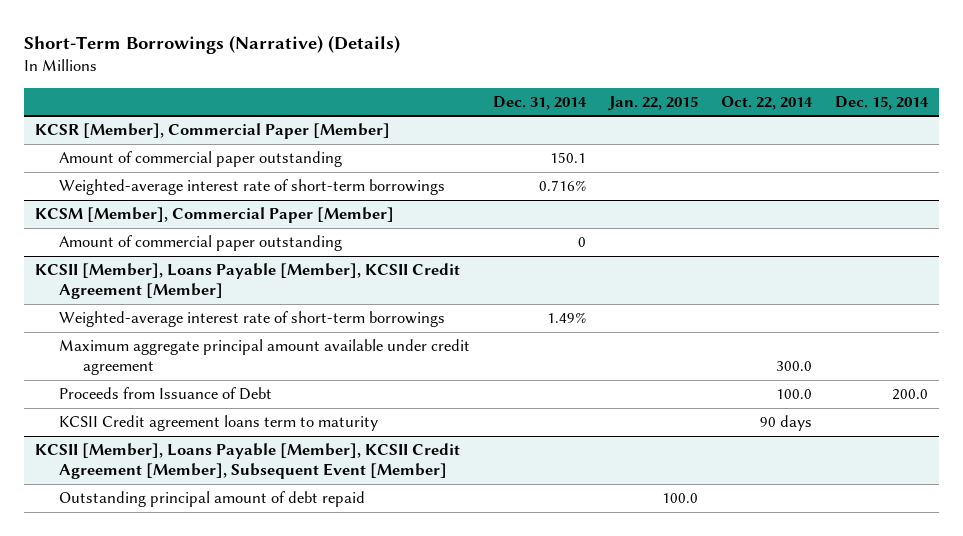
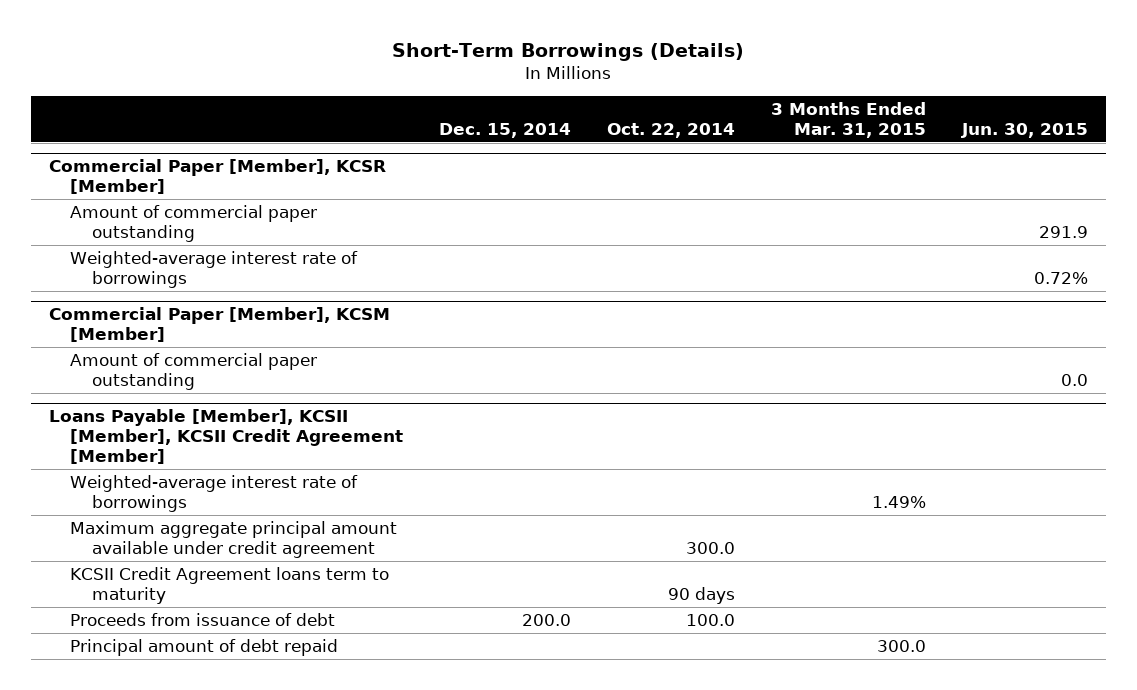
- Short-Term Borrowings (Narrative) (Details)
+ Short-Term Borrowings (Details)
- | Dec. 31, 2014 | Jan. 22, 2015 | Oct. 22, 2014 | Dec. 15, 2014
+ | Dec. 15, 2014 | Oct. 22, 2014 | 3 Months Ended Mar. 31, 2015 | Jun. 30, 2015
- KCSR [Member], Commercial Paper [Member]
+ Commercial Paper [Member], KCSR [Member]
- Weighted-average interest rate of short-term borrowings | 0.716% | | |
- KCSM [Member], Commercial Paper [Member]
+ Weighted-average interest rate of borrowings | | | | 0.72%
+ Commercial Paper [Member], KCSM [Member]
- KCSII [Member], Loans Payable [Member], KCSII Credit Agreement [Member]
- Weighted-average interest rate of short-term borrowings | 1.49% | | |
+ Loans Payable [Member], KCSII [Member], KCSII Credit Agreement [Member]
+ Weighted-average interest rate of borrowings | | | 1.49% |
- Proceeds from Issuance of Debt | | | 100.0 | 200.0
- KCSII Credit agreement loans term to maturity | | | 90 days |
- KCSII [Member], Loans Payable [Member], KCSII Credit Agreement [Member], Subsequent Event [Member]
- Outstanding principal amount of debt repaid | | 100.0 | |
+ KCSII Credit Agreement loans term to maturity | | 90 days | |
+ Proceeds from issuance of debt | 200.0 | 100.0 | |
+ Principal amount of debt repaid | | | 300.0 |

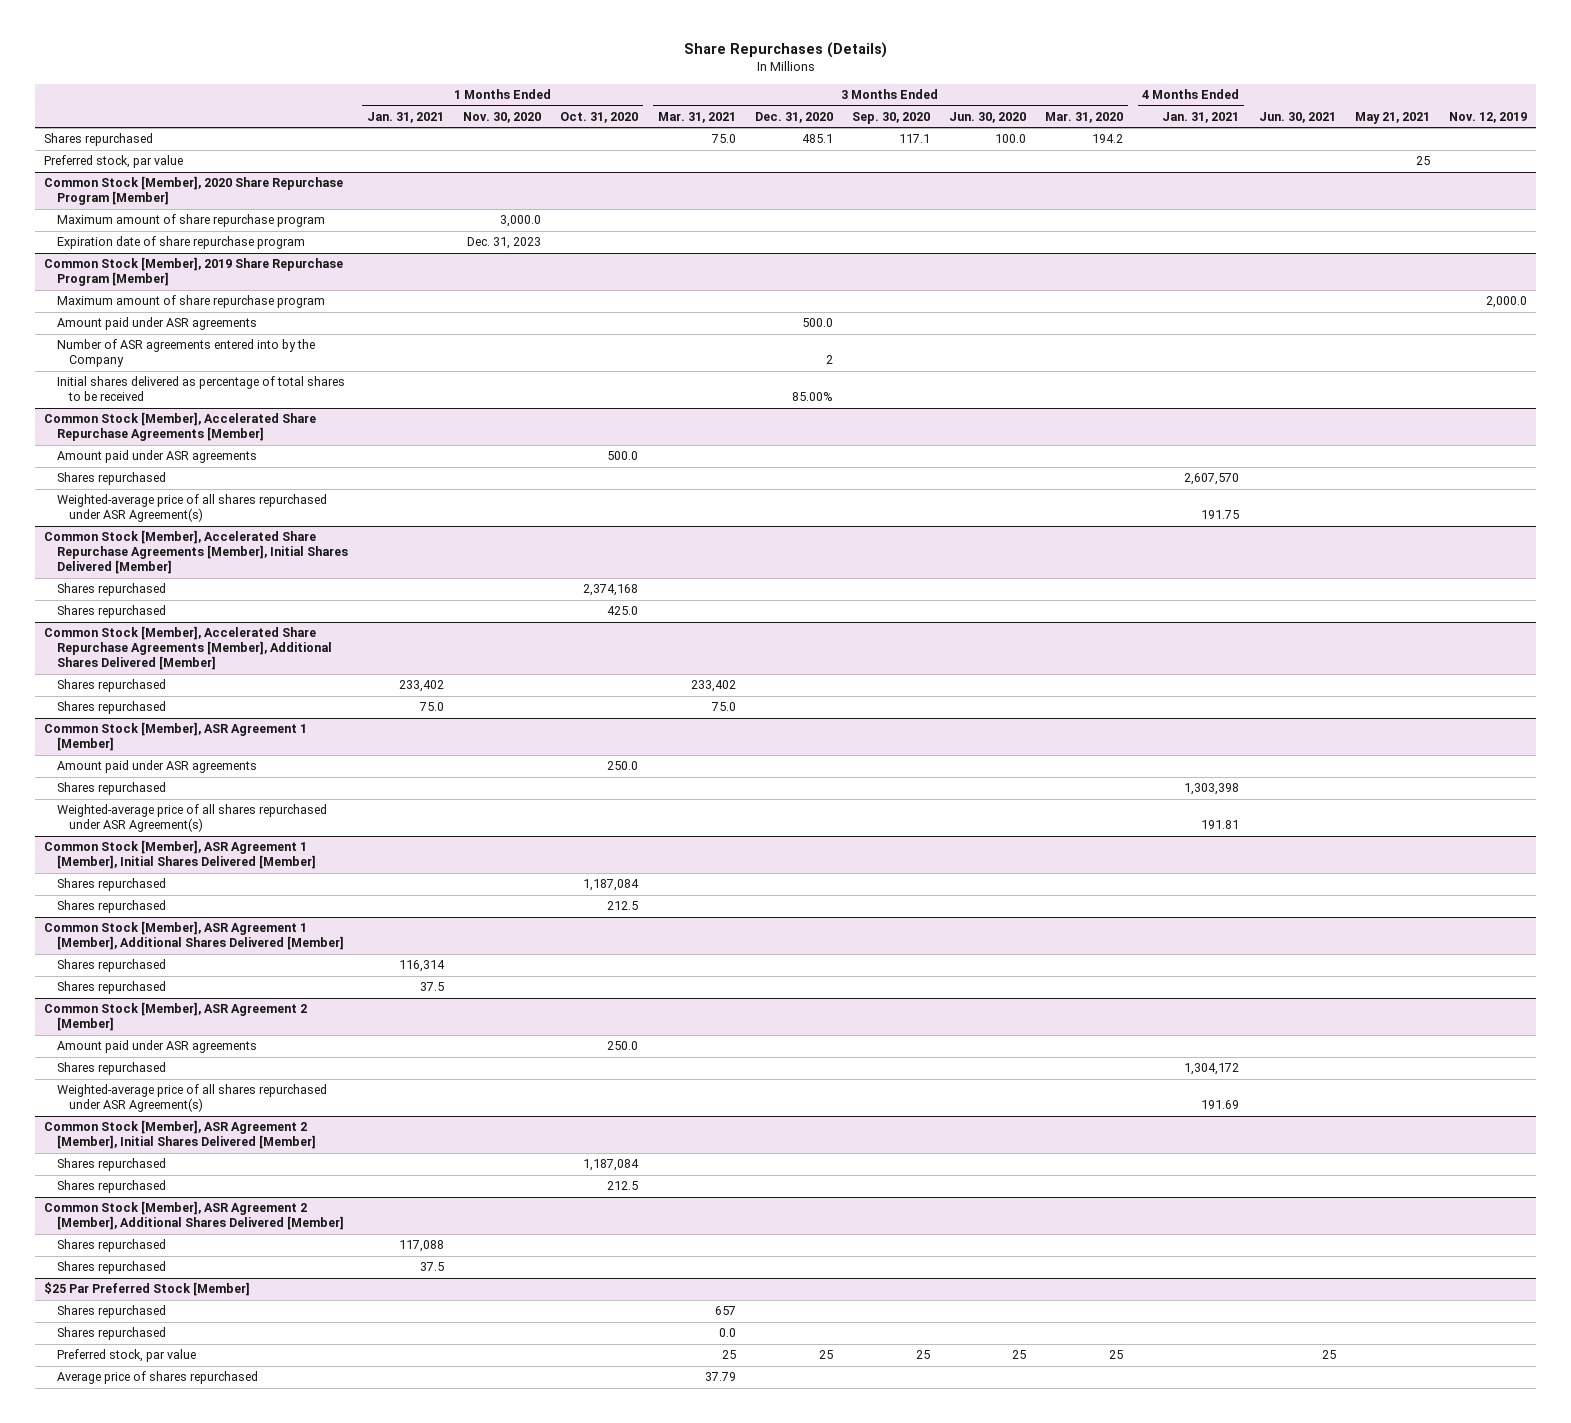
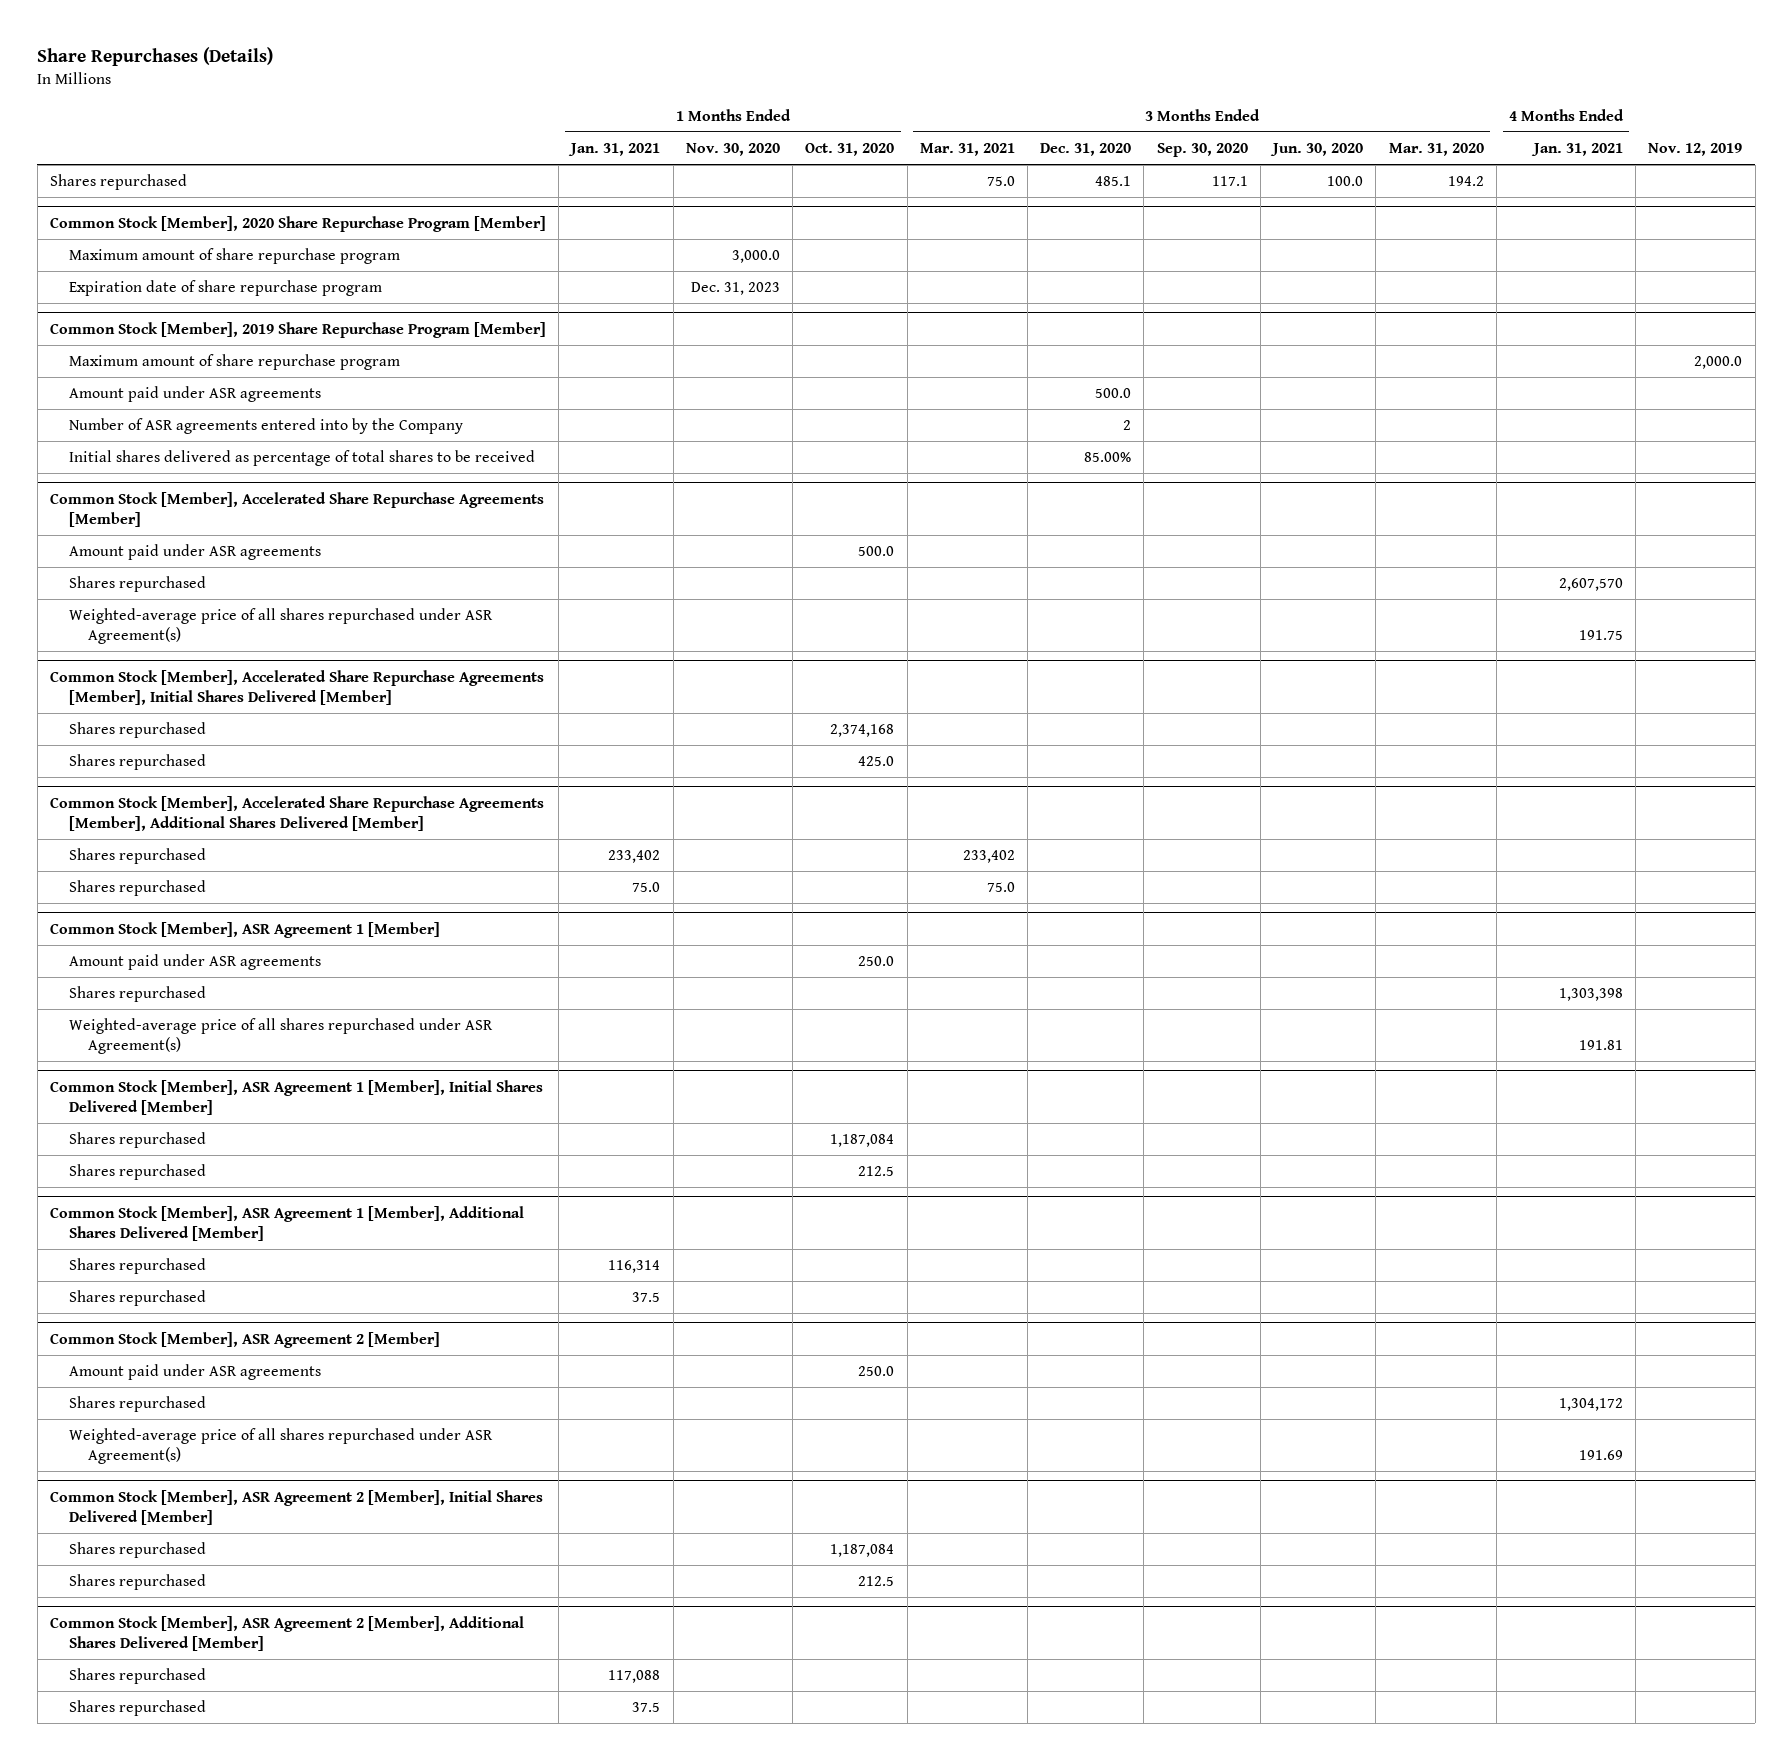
- | 1 Months Ended Jan. 31, 2021 | 1 Months Ended Nov. 30, 2020 | 1 Months Ended Oct. 31, 2020 | 3 Months Ended Mar. 31, 2021 | 3 Months Ended Dec. 31, 2020 | 3 Months Ended Sep. 30, 2020 | 3 Months Ended Jun. 30, 2020 | 3 Months Ended Mar. 31, 2020 | 4 Months Ended Jan. 31, 2021 | Jun. 30, 2021 | May 21, 2021 | Nov. 12, 2019
+ | 1 Months Ended Jan. 31, 2021 | 1 Months Ended Nov. 30, 2020 | 1 Months Ended Oct. 31, 2020 | 3 Months Ended Mar. 31, 2021 | 3 Months Ended Dec. 31, 2020 | 3 Months Ended Sep. 30, 2020 | 3 Months Ended Jun. 30, 2020 | 3 Months Ended Mar. 31, 2020 | 4 Months Ended Jan. 31, 2021 | Nov. 12, 2019
- Preferred stock, par value | | | | | | | | | | | 25 |
- $25 Par Preferred Stock [Member]
- Shares repurchased | | | | 657 | | | | | | | |
- Shares repurchased | | | | 0.0 | | | | | | | |
- Preferred stock, par value | | | | 25 | 25 | 25 | 25 | 25 | | 25 | |
- Average price of shares repurchased | | | | 37.79 | | | | | | | |

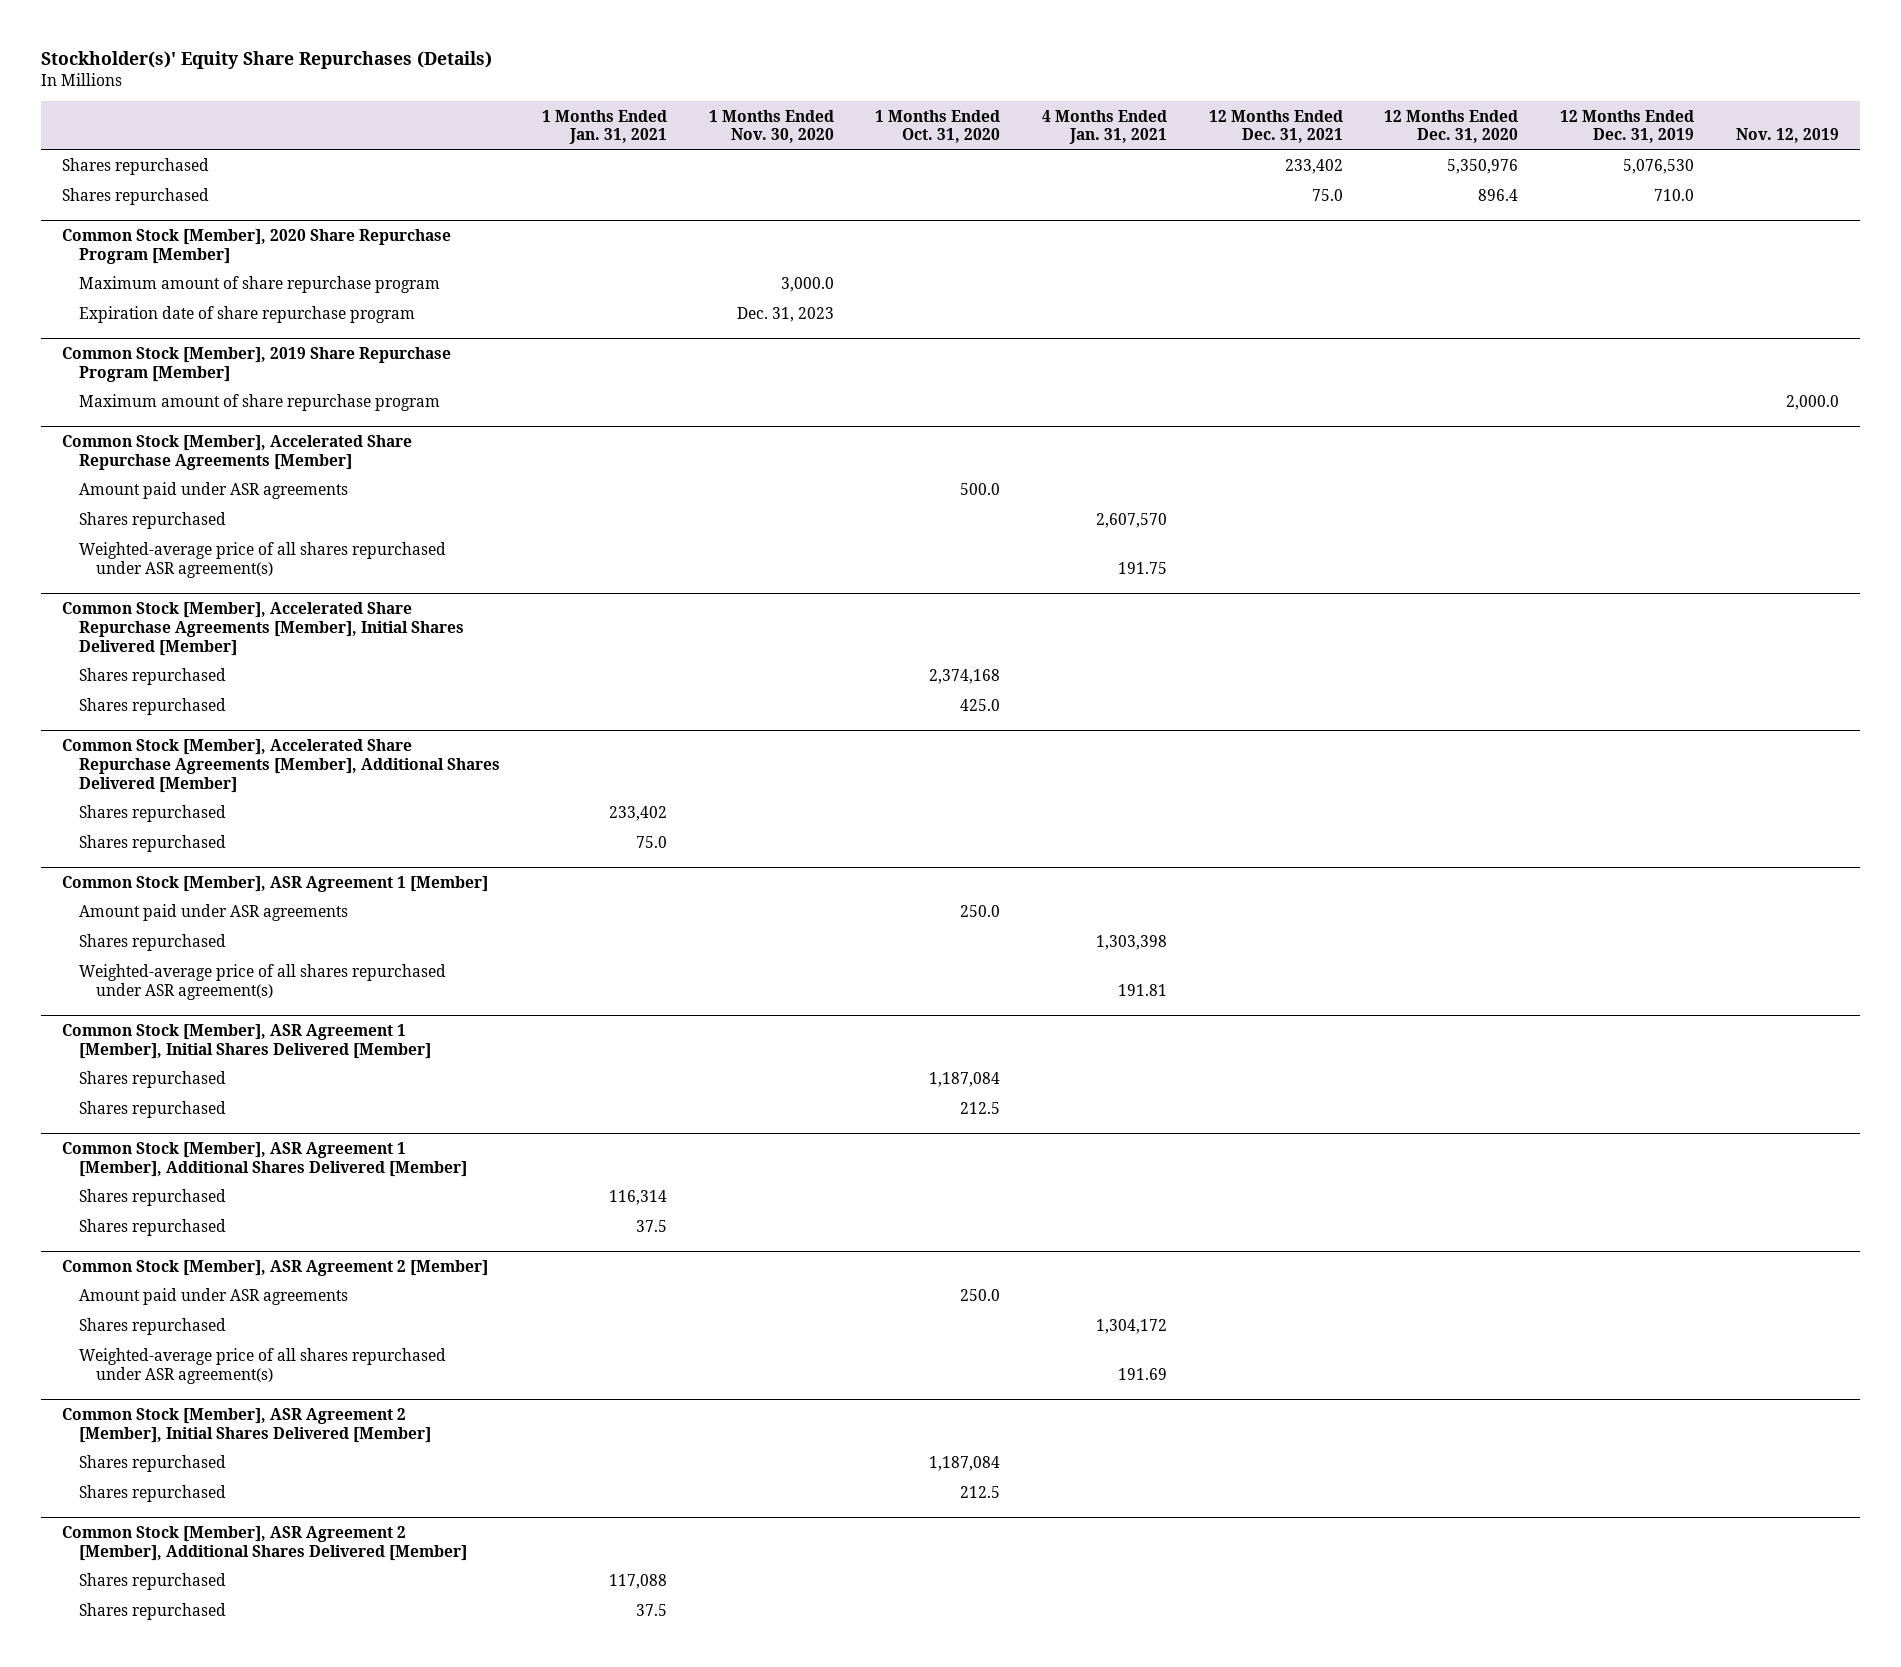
- Share Repurchases (Details)
+ Stockholder(s)' Equity Share Repurchases (Details)
- | 1 Months Ended Jan. 31, 2021 | 1 Months Ended Nov. 30, 2020 | 1 Months Ended Oct. 31, 2020 | 3 Months Ended Mar. 31, 2021 | 3 Months Ended Dec. 31, 2020 | 3 Months Ended Sep. 30, 2020 | 3 Months Ended Jun. 30, 2020 | 3 Months Ended Mar. 31, 2020 | 4 Months Ended Jan. 31, 2021 | Nov. 12, 2019
+ | 1 Months Ended Jan. 31, 2021 | 1 Months Ended Nov. 30, 2020 | 1 Months Ended Oct. 31, 2020 | 4 Months Ended Jan. 31, 2021 | 12 Months Ended Dec. 31, 2021 | 12 Months Ended Dec. 31, 2020 | 12 Months Ended Dec. 31, 2019 | Nov. 12, 2019
+ Shares repurchased | | | | | 75.0 | 896.4 | 710.0 |
@ Common Stock [Member], 2019 Share Repurchase Program [Member]
- Amount paid under ASR agreements | | | | | 500.0 | | | | |
- Number of ASR agreements entered into by the Company | | | | | 2 | | | | |
- Initial shares delivered as percentage of total shares to be received | | | | | 85.00% | | | | |
@ Common Stock [Member], Accelerated Share Repurchase Agreements [Member]
- Weighted-average price of all shares repurchased under ASR Agreement(s) | | | | | | | | | 191.75 |
+ Weighted-average price of all shares repurchased under ASR agreement(s) | | | | 191.75 | | | |
@ Common Stock [Member], ASR Agreement 1 [Member]
- Weighted-average price of all shares repurchased under ASR Agreement(s) | | | | | | | | | 191.81 |
+ Weighted-average price of all shares repurchased under ASR agreement(s) | | | | 191.81 | | | |
@ Common Stock [Member], ASR Agreement 2 [Member]
- Weighted-average price of all shares repurchased under ASR Agreement(s) | | | | | | | | | 191.69 |
+ Weighted-average price of all shares repurchased under ASR agreement(s) | | | | 191.69 | | | |

